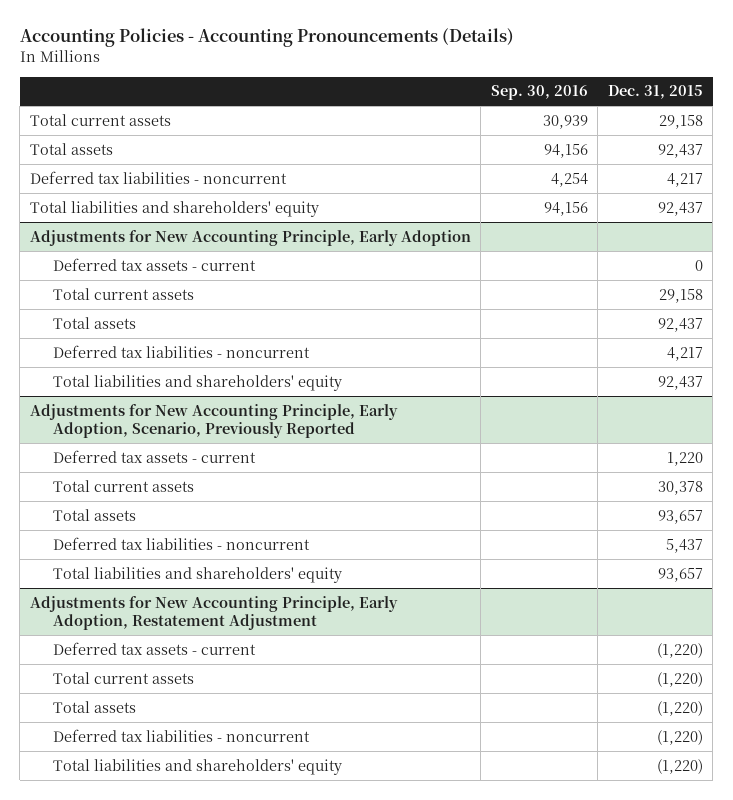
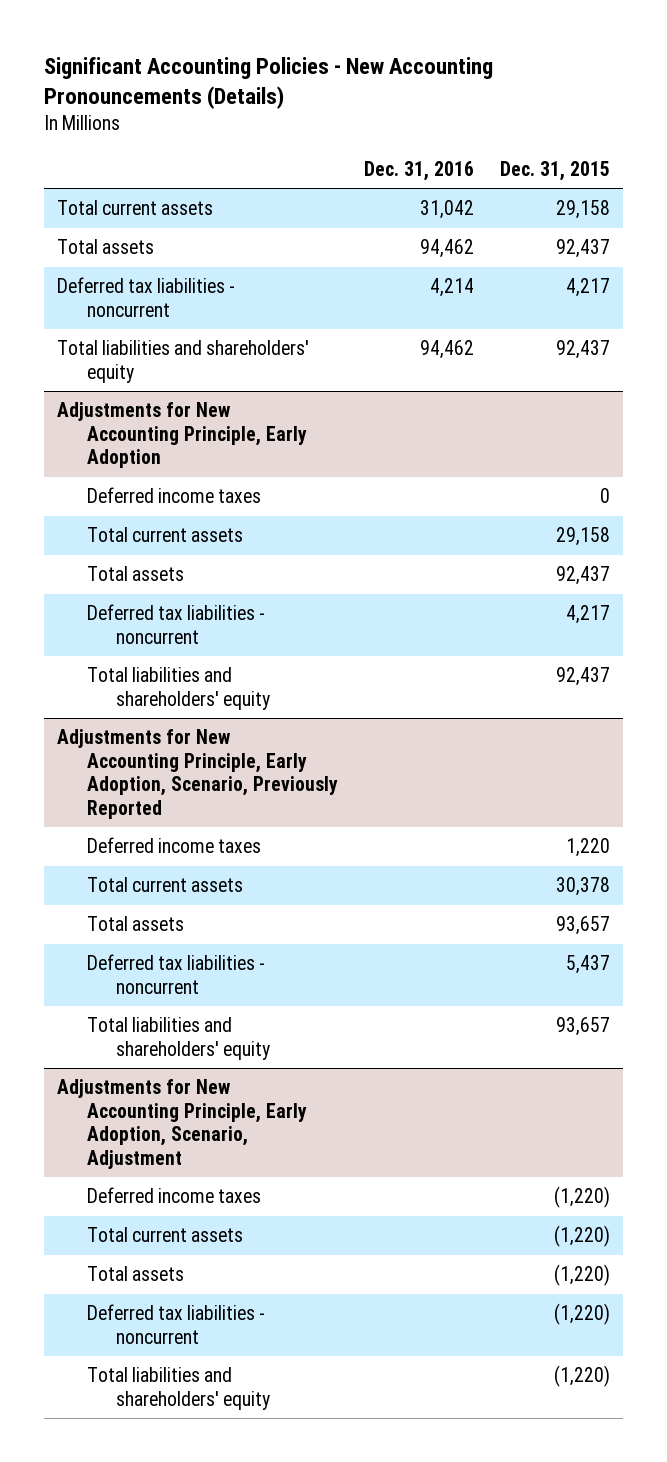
- Accounting Policies - Accounting Pronouncements (Details)
+ Significant Accounting Policies - New Accounting Pronouncements (Details)
- | Sep. 30, 2016 | Dec. 31, 2015
+ | Dec. 31, 2016 | Dec. 31, 2015
@ Adjustments for New Accounting Principle, Early Adoption
- Deferred tax assets - current | | 0
+ Deferred income taxes | | 0
@ Adjustments for New Accounting Principle, Early Adoption, Scenario, Previously Reported
- Deferred tax assets - current | | 1,220
+ Deferred income taxes | | 1,220
- Adjustments for New Accounting Principle, Early Adoption, Restatement Adjustment
- Deferred tax assets - current | | (1,220)
+ Adjustments for New Accounting Principle, Early Adoption, Scenario, Adjustment
+ Deferred income taxes | | (1,220)

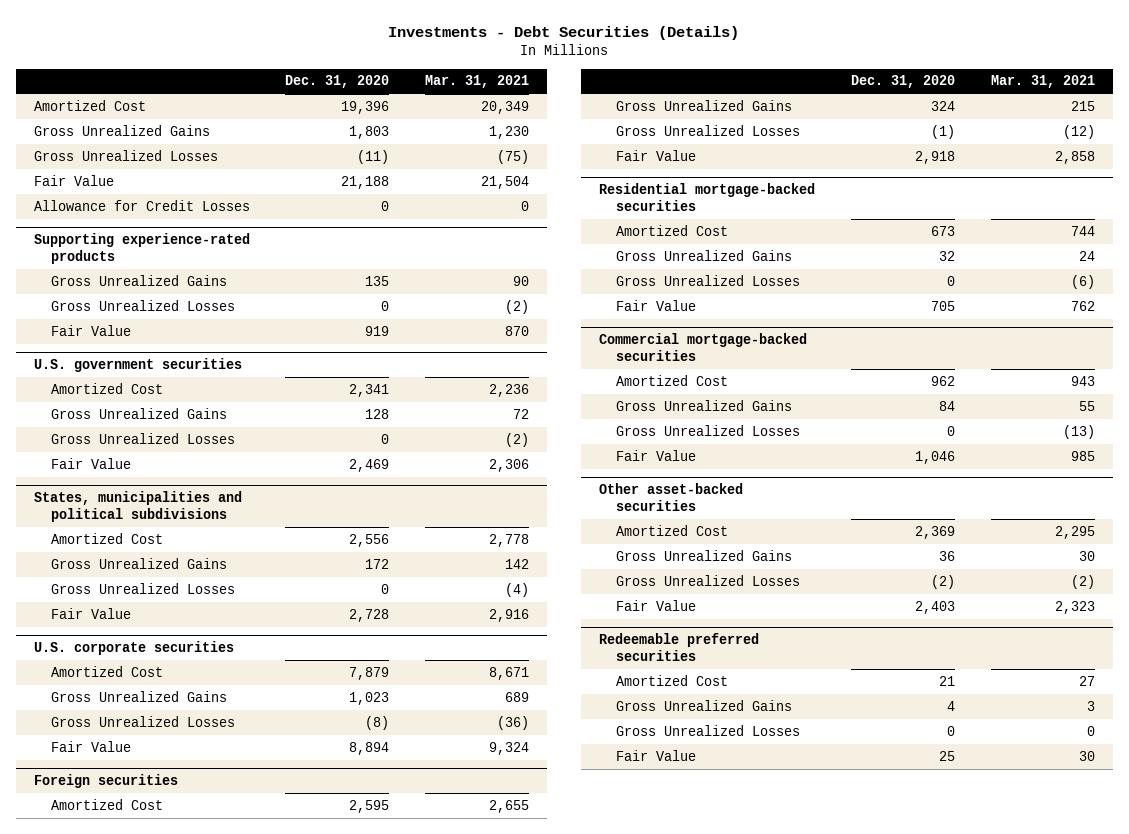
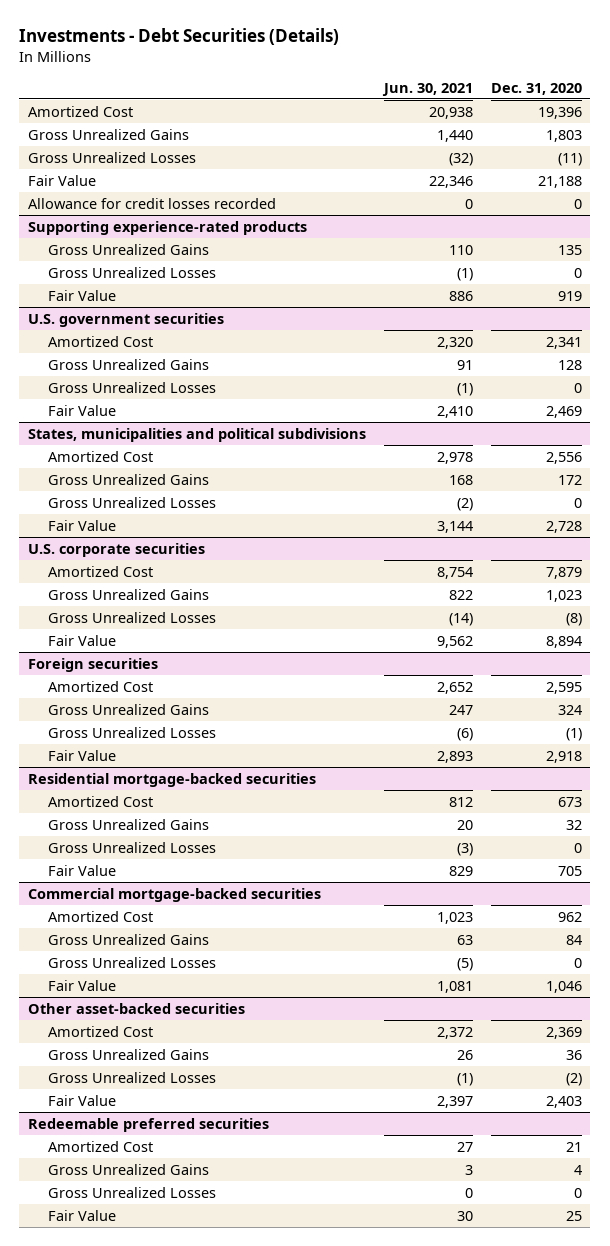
- | Dec. 31, 2020 | Mar. 31, 2021
+ | Jun. 30, 2021 | Dec. 31, 2020
- Allowance for Credit Losses | 0 | 0
+ Allowance for credit losses recorded | 0 | 0

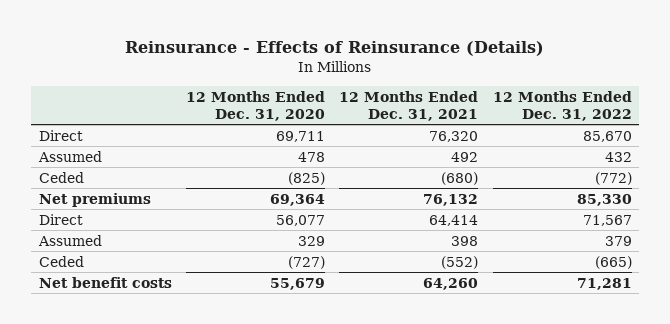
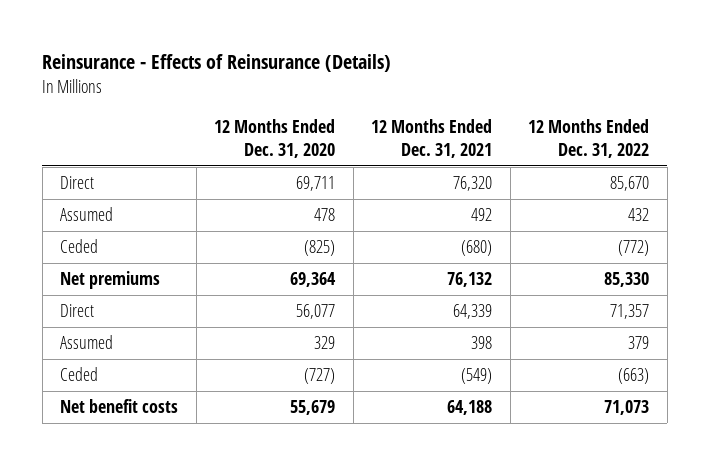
- Direct | 56,077 | 64,414 | 71,567
+ Direct | 56,077 | 64,339 | 71,357
- Ceded | (727) | (552) | (665)
- Net benefit costs | 55,679 | 64,260 | 71,281
+ Ceded | (727) | (549) | (663)
+ Net benefit costs | 55,679 | 64,188 | 71,073

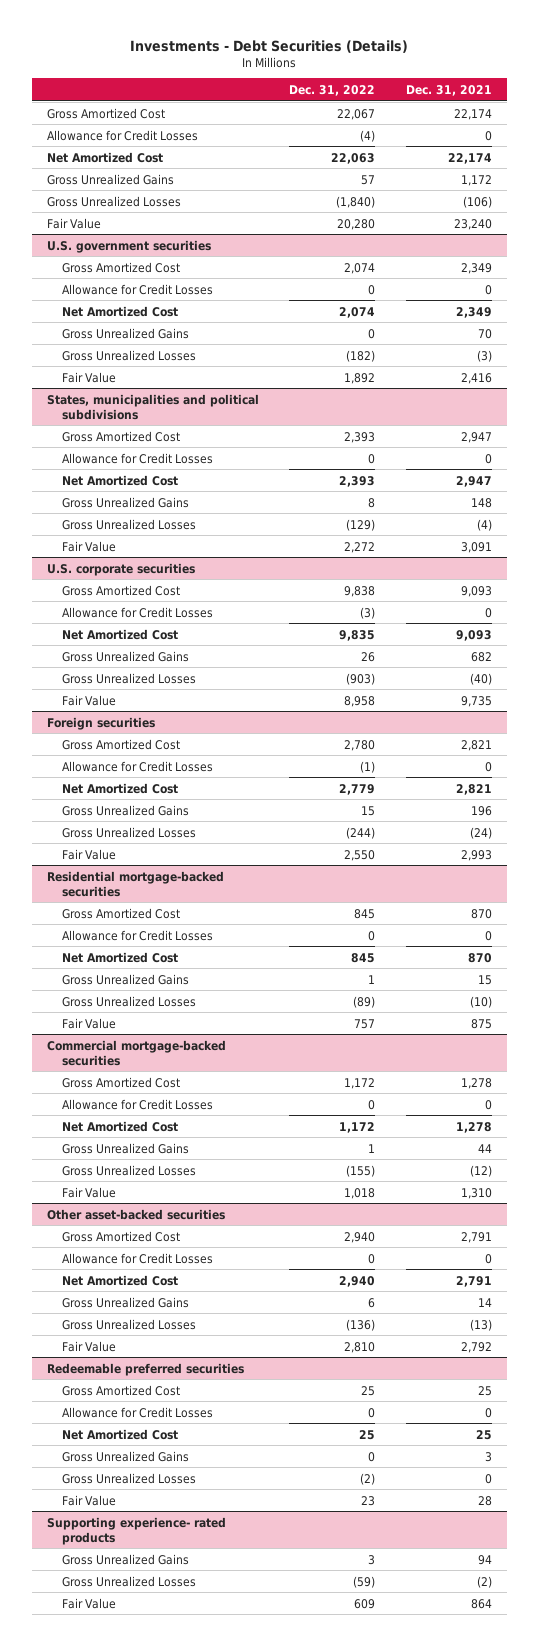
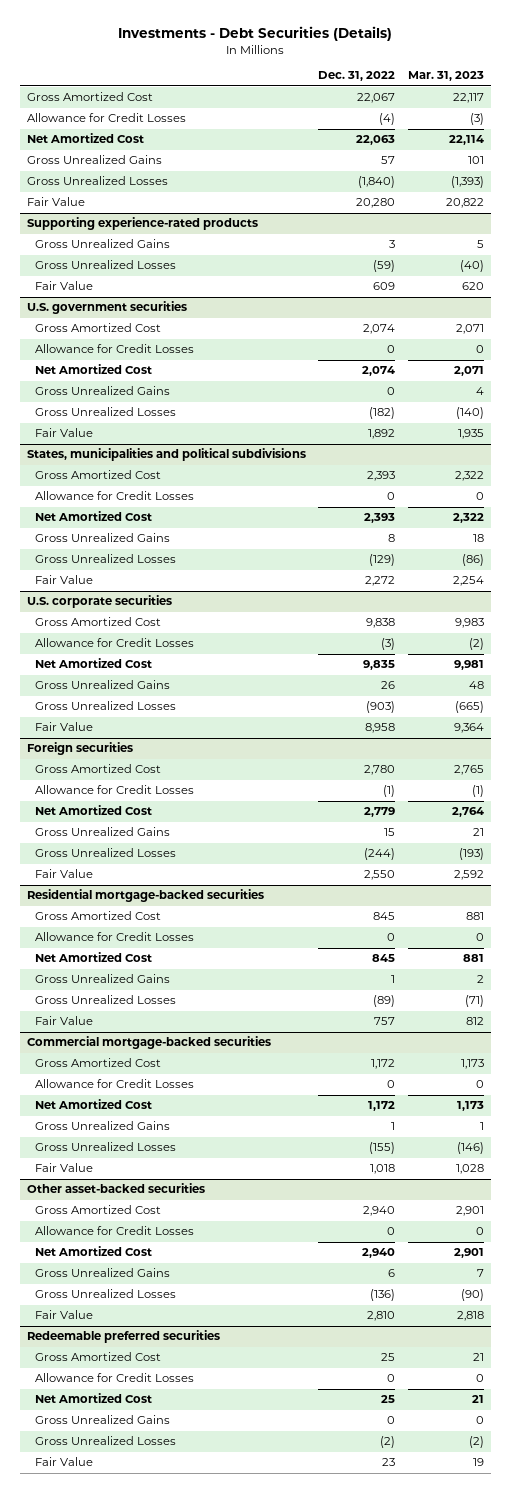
- | Dec. 31, 2022 | Dec. 31, 2021
+ | Dec. 31, 2022 | Mar. 31, 2023
+ Supporting experience-rated products
+ Gross Unrealized Gains | 3 | 5
+ Gross Unrealized Losses | (59) | (40)
+ Fair Value | 609 | 620
- Supporting experience- rated products
- Gross Unrealized Gains | 3 | 94
- Gross Unrealized Losses | (59) | (2)
- Fair Value | 609 | 864

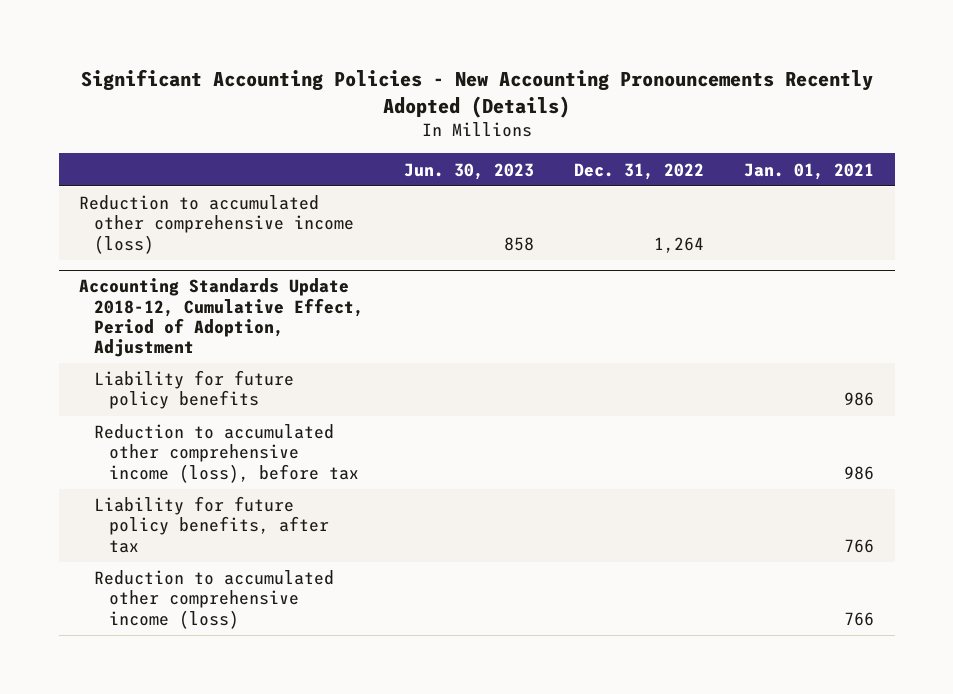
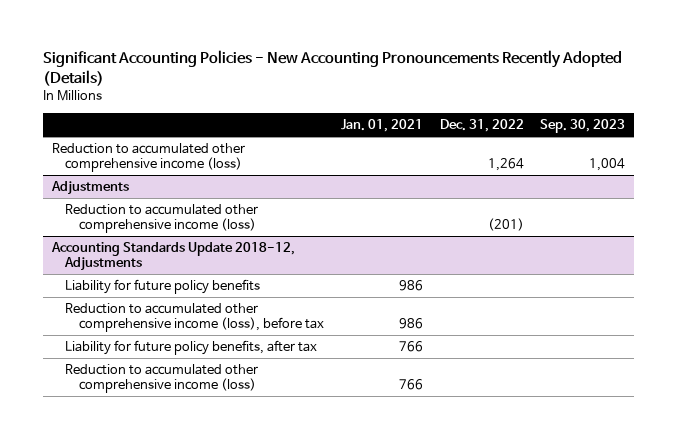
- | Jun. 30, 2023 | Dec. 31, 2022 | Jan. 01, 2021
+ | Jan. 01, 2021 | Dec. 31, 2022 | Sep. 30, 2023
- Accounting Standards Update 2018-12, Cumulative Effect, Period of Adoption, Adjustment
+ Adjustments
+ Reduction to accumulated other comprehensive income (loss) | | (201) |
+ Accounting Standards Update 2018-12, Adjustments

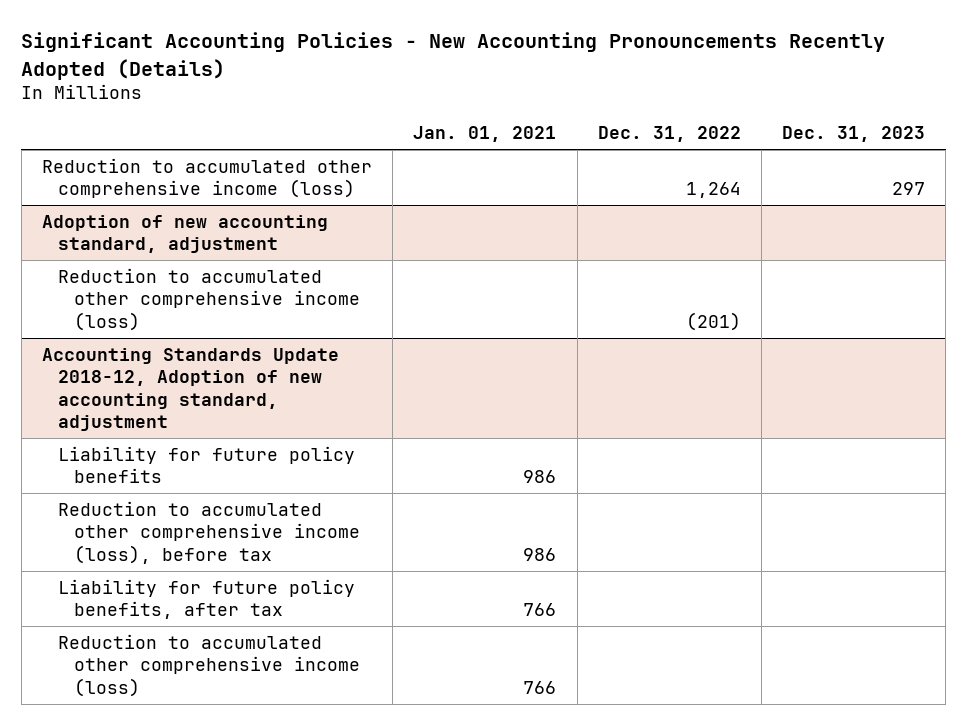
- | Jan. 01, 2021 | Dec. 31, 2022 | Sep. 30, 2023
+ | Jan. 01, 2021 | Dec. 31, 2022 | Dec. 31, 2023
- Adjustments
+ Adoption of new accounting standard, adjustment
- Accounting Standards Update 2018-12, Adjustments
+ Accounting Standards Update 2018-12, Adoption of new accounting standard, adjustment

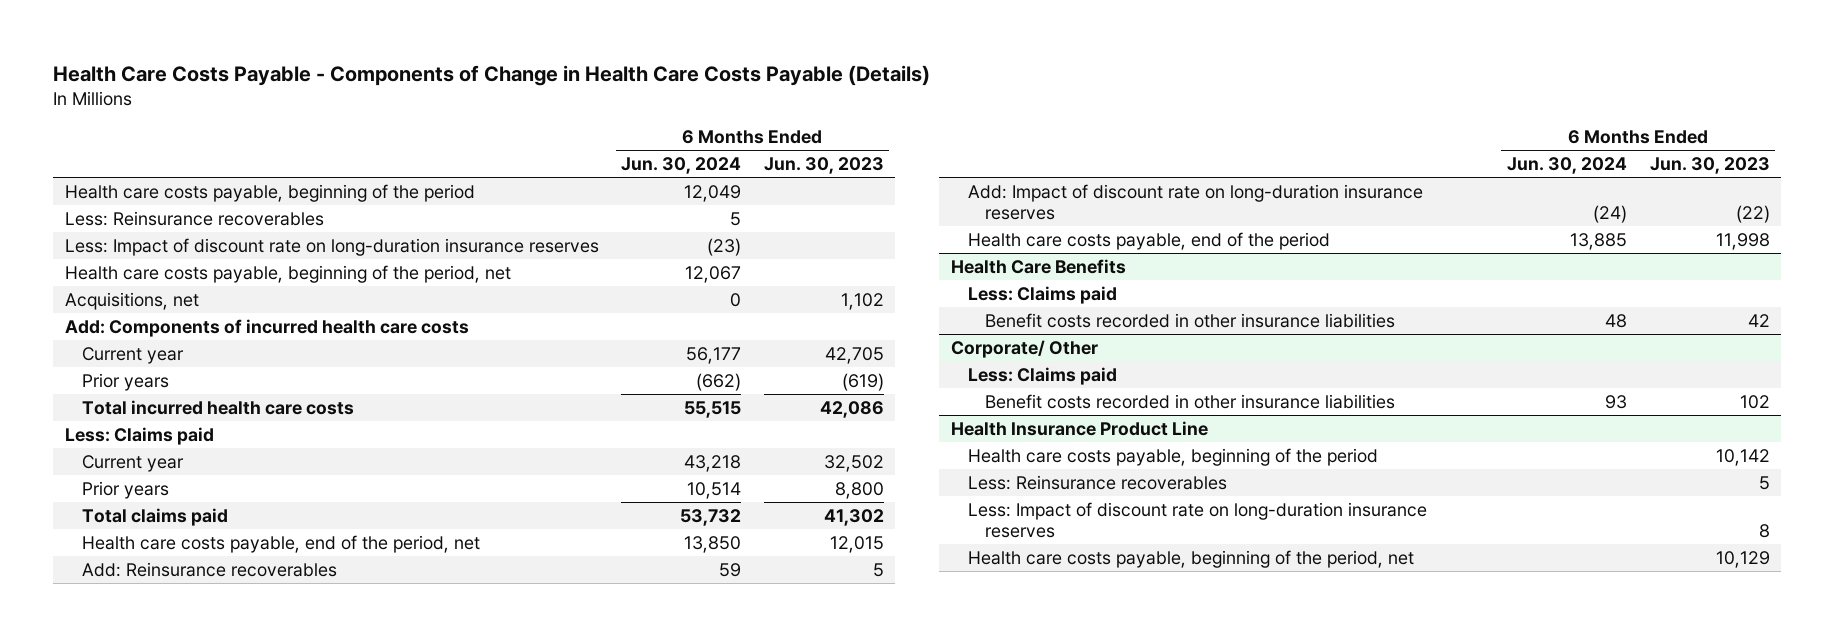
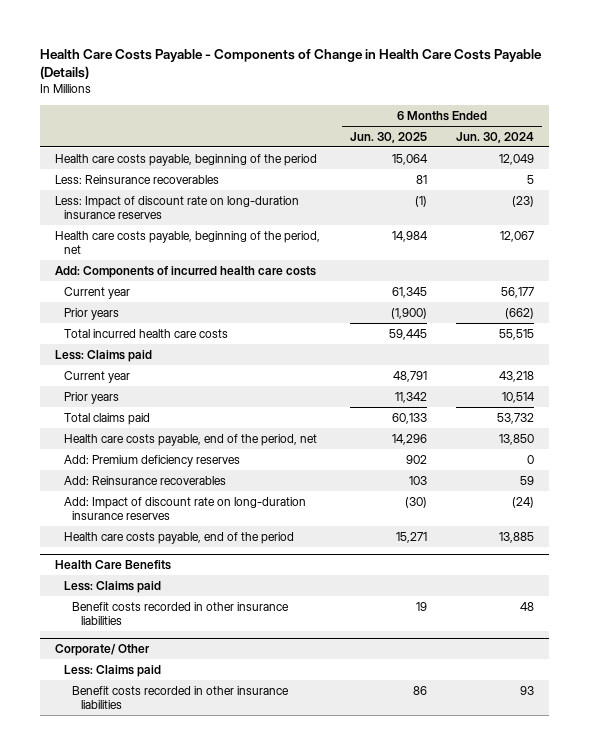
- | 6 Months Ended Jun. 30, 2024 | 6 Months Ended Jun. 30, 2023
+ | 6 Months Ended Jun. 30, 2025 | 6 Months Ended Jun. 30, 2024
- Acquisitions, net | 0 | 1,102
+ Add: Premium deficiency reserves | 902 | 0
- Health Insurance Product Line
- Health care costs payable, beginning of the period | | 10,142
- Less: Reinsurance recoverables | | 5
- Less: Impact of discount rate on long-duration insurance reserves | | 8
- Health care costs payable, beginning of the period, net | | 10,129

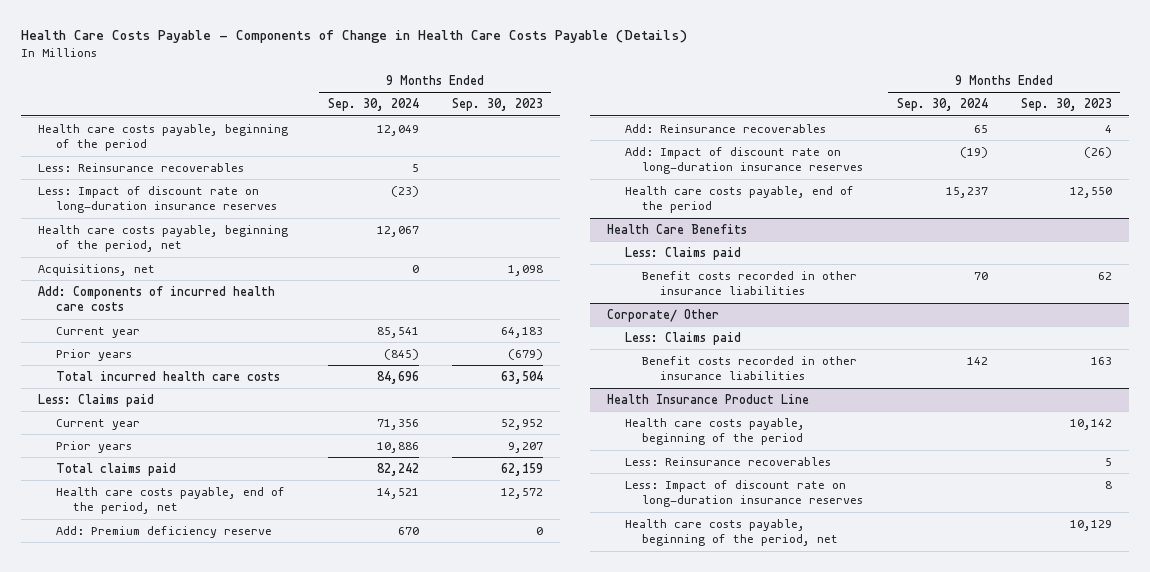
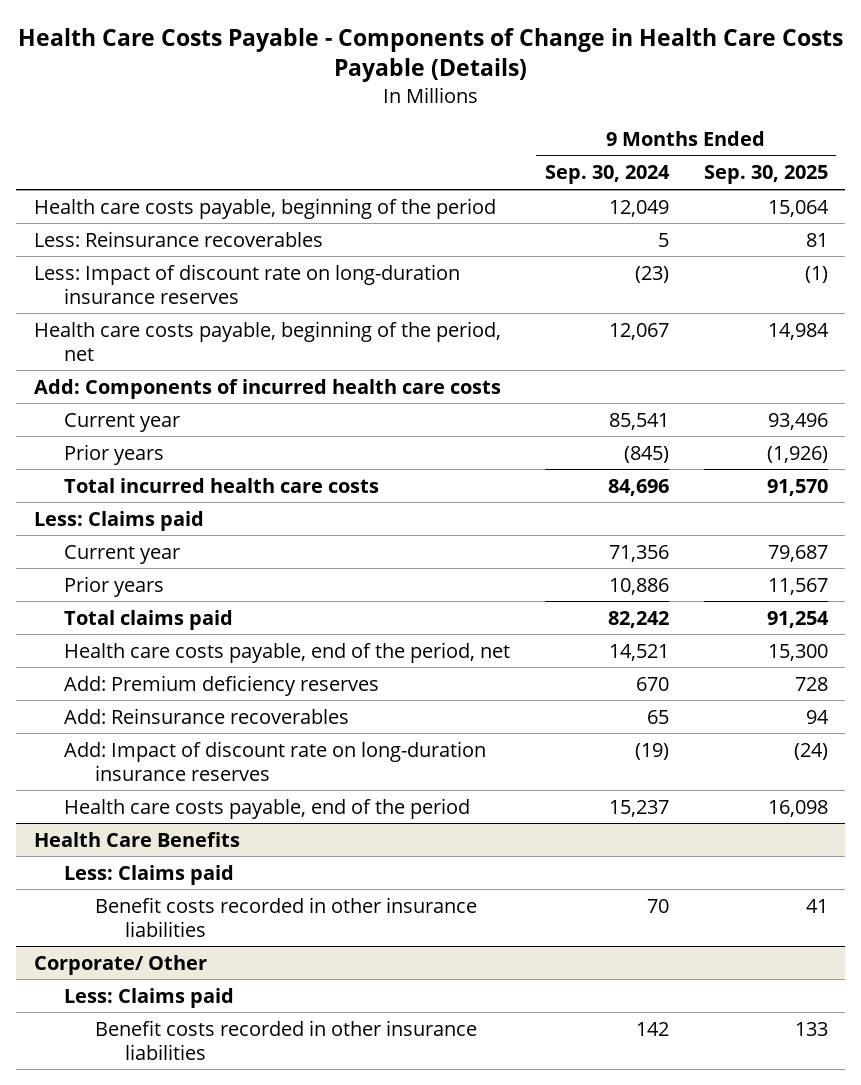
- | 9 Months Ended Sep. 30, 2024 | 9 Months Ended Sep. 30, 2023
+ | 9 Months Ended Sep. 30, 2024 | 9 Months Ended Sep. 30, 2025
- Acquisitions, net | 0 | 1,098
- Add: Premium deficiency reserve | 670 | 0
+ Add: Premium deficiency reserves | 670 | 728
- Health Insurance Product Line
- Health care costs payable, beginning of the period | | 10,142
- Less: Reinsurance recoverables | | 5
- Less: Impact of discount rate on long-duration insurance reserves | | 8
- Health care costs payable, beginning of the period, net | | 10,129

